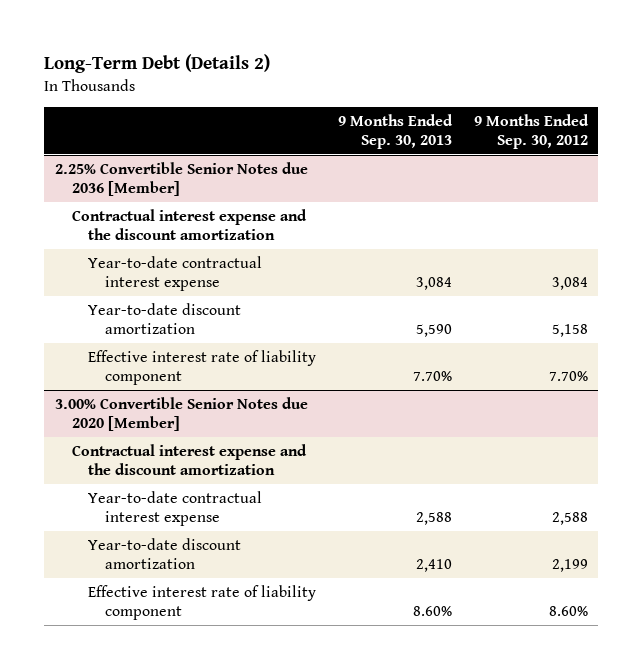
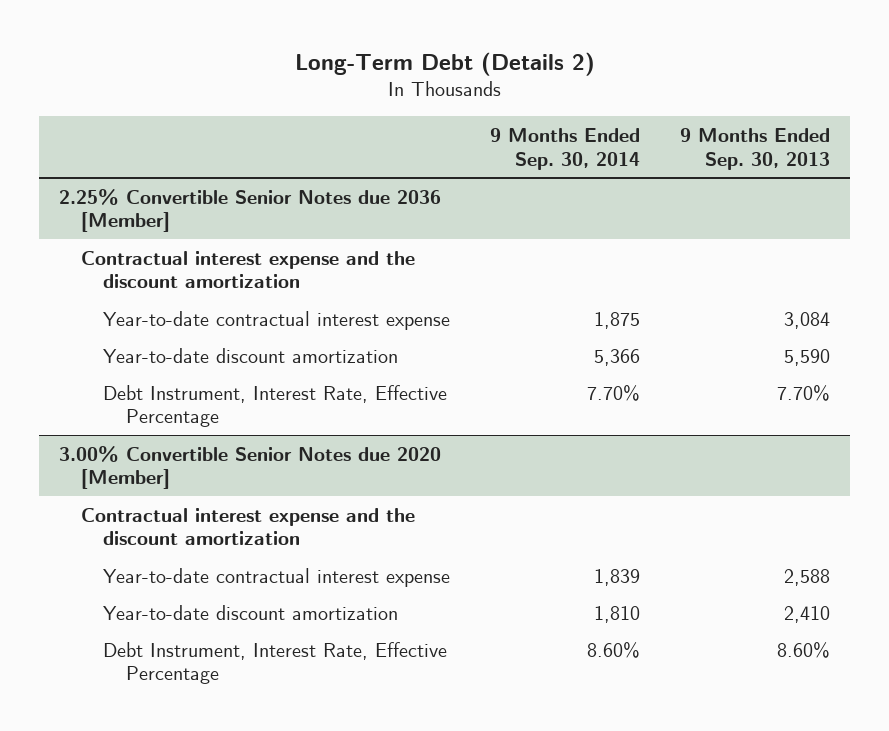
- | 9 Months Ended Sep. 30, 2013 | 9 Months Ended Sep. 30, 2012
+ | 9 Months Ended Sep. 30, 2014 | 9 Months Ended Sep. 30, 2013
@ 2.25% Convertible Senior Notes due 2036 [Member]
- Effective interest rate of liability component | 7.70% | 7.70%
+ Debt Instrument, Interest Rate, Effective Percentage | 7.70% | 7.70%
@ 3.00% Convertible Senior Notes due 2020 [Member]
- Effective interest rate of liability component | 8.60% | 8.60%
+ Debt Instrument, Interest Rate, Effective Percentage | 8.60% | 8.60%

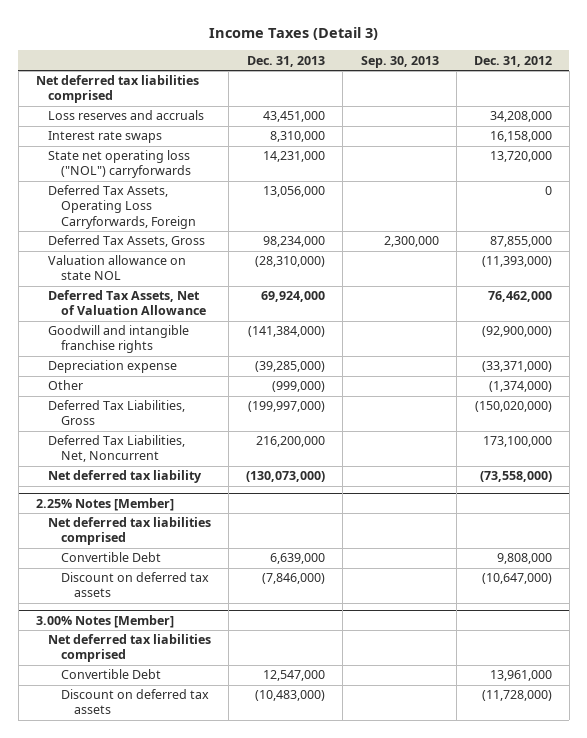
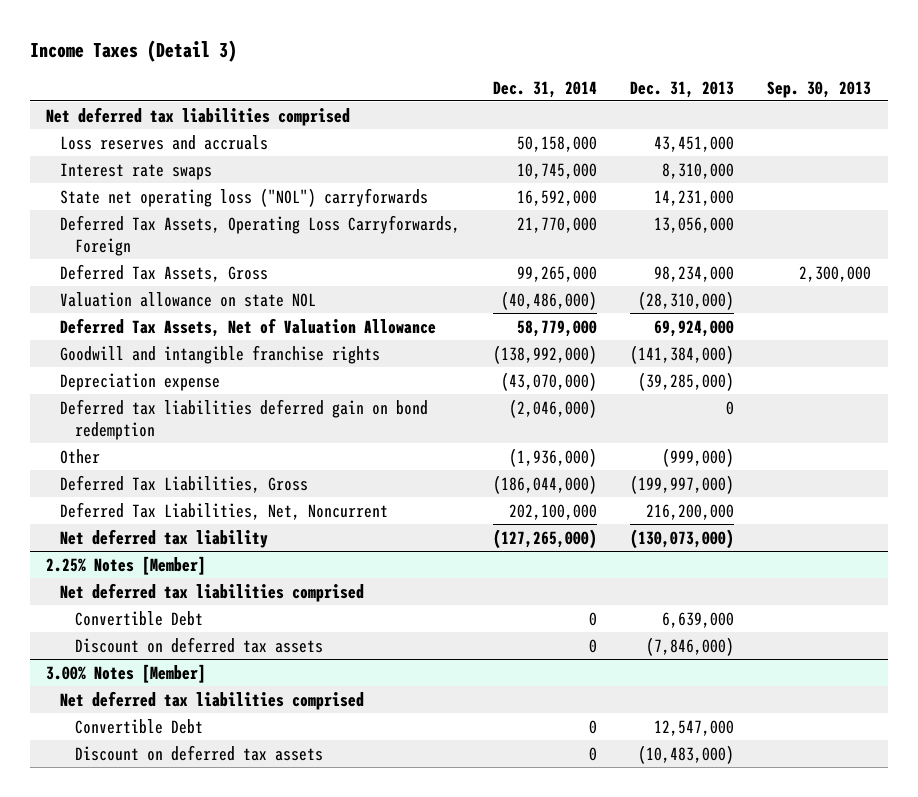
- | Dec. 31, 2013 | Sep. 30, 2013 | Dec. 31, 2012
+ | Dec. 31, 2014 | Dec. 31, 2013 | Sep. 30, 2013
+ Deferred tax liabilities deferred gain on bond redemption | (2,046,000) | 0 |

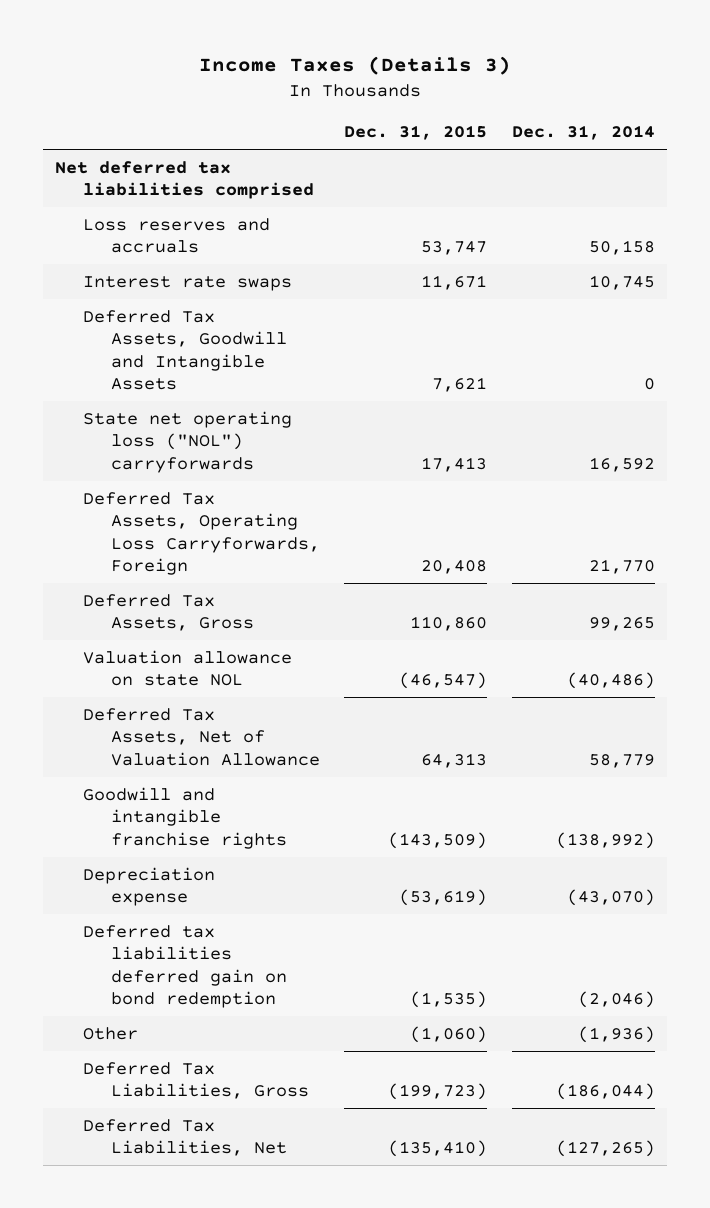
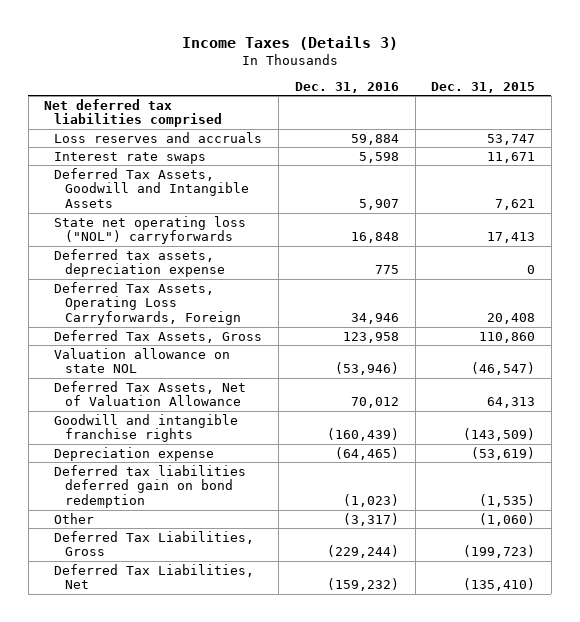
- | Dec. 31, 2015 | Dec. 31, 2014
+ | Dec. 31, 2016 | Dec. 31, 2015
+ Deferred tax assets, depreciation expense | 775 | 0

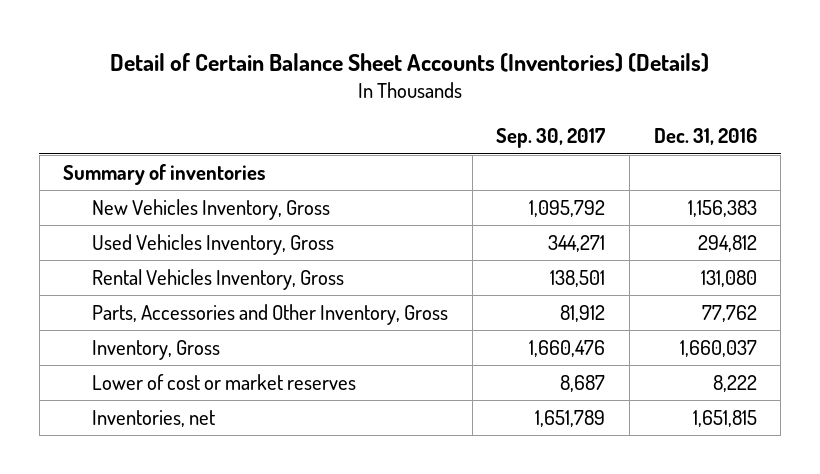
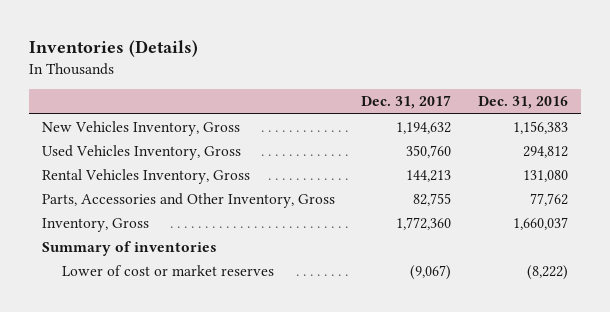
- Detail of Certain Balance Sheet Accounts (Inventories) (Details)
+ Inventories (Details)
- | Sep. 30, 2017 | Dec. 31, 2016
+ | Dec. 31, 2017 | Dec. 31, 2016
- Lower of cost or market reserves | 8,687 | 8,222
- Inventories, net | 1,651,789 | 1,651,815
moved down: Summary of inventories
+ Lower of cost or market reserves | (9,067) | (8,222)

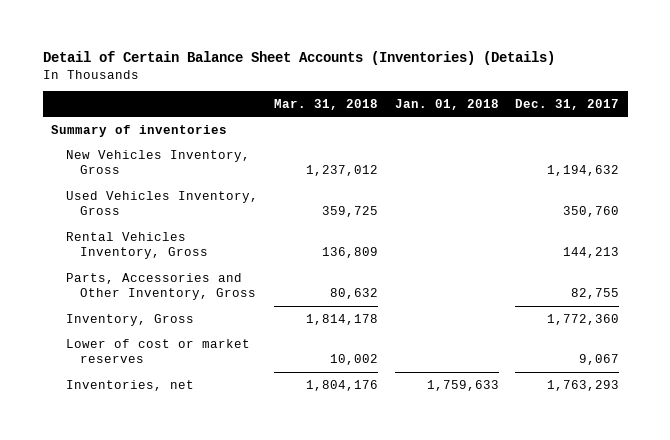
- Inventories (Details)
+ Detail of Certain Balance Sheet Accounts (Inventories) (Details)
- | Dec. 31, 2017 | Dec. 31, 2016
+ | Mar. 31, 2018 | Jan. 01, 2018 | Dec. 31, 2017
moved up: Summary of inventories
- Lower of cost or market reserves | (9,067) | (8,222)
+ Lower of cost or market reserves | 10,002 | | 9,067
+ Inventories, net | 1,804,176 | 1,759,633 | 1,763,293

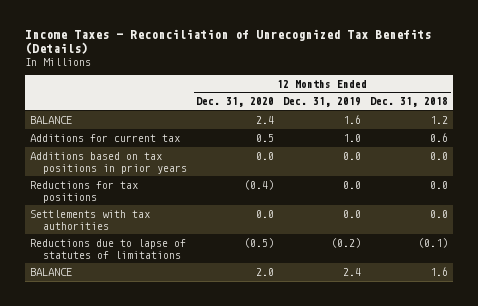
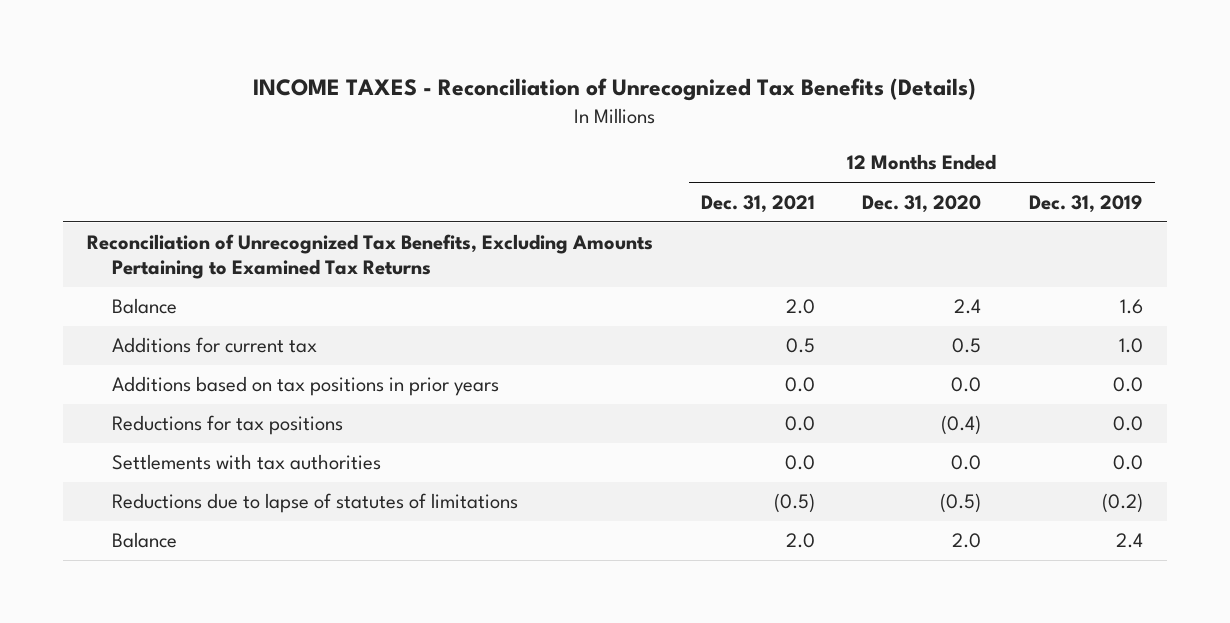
- Income Taxes - Reconciliation of Unrecognized Tax Benefits (Details)
+ INCOME TAXES - Reconciliation of Unrecognized Tax Benefits (Details)
- | 12 Months Ended Dec. 31, 2020 | 12 Months Ended Dec. 31, 2019 | 12 Months Ended Dec. 31, 2018
+ | 12 Months Ended Dec. 31, 2021 | 12 Months Ended Dec. 31, 2020 | 12 Months Ended Dec. 31, 2019
- BALANCE | 2.4 | 1.6 | 1.2
+ Reconciliation of Unrecognized Tax Benefits, Excluding Amounts Pertaining to Examined Tax Returns
+ Balance | 2.0 | 2.4 | 1.6
- BALANCE | 2.0 | 2.4 | 1.6
+ Balance | 2.0 | 2.0 | 2.4

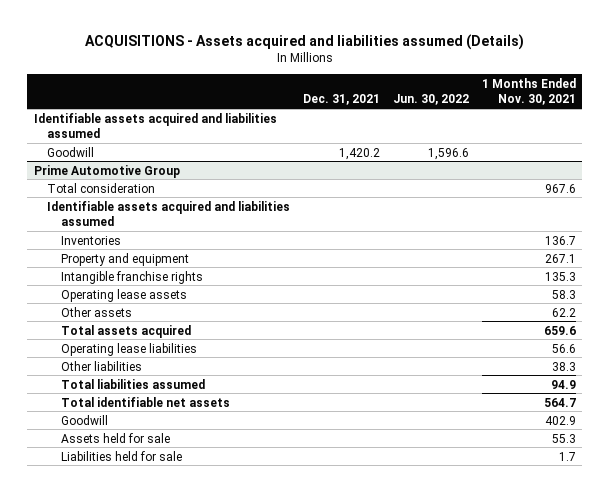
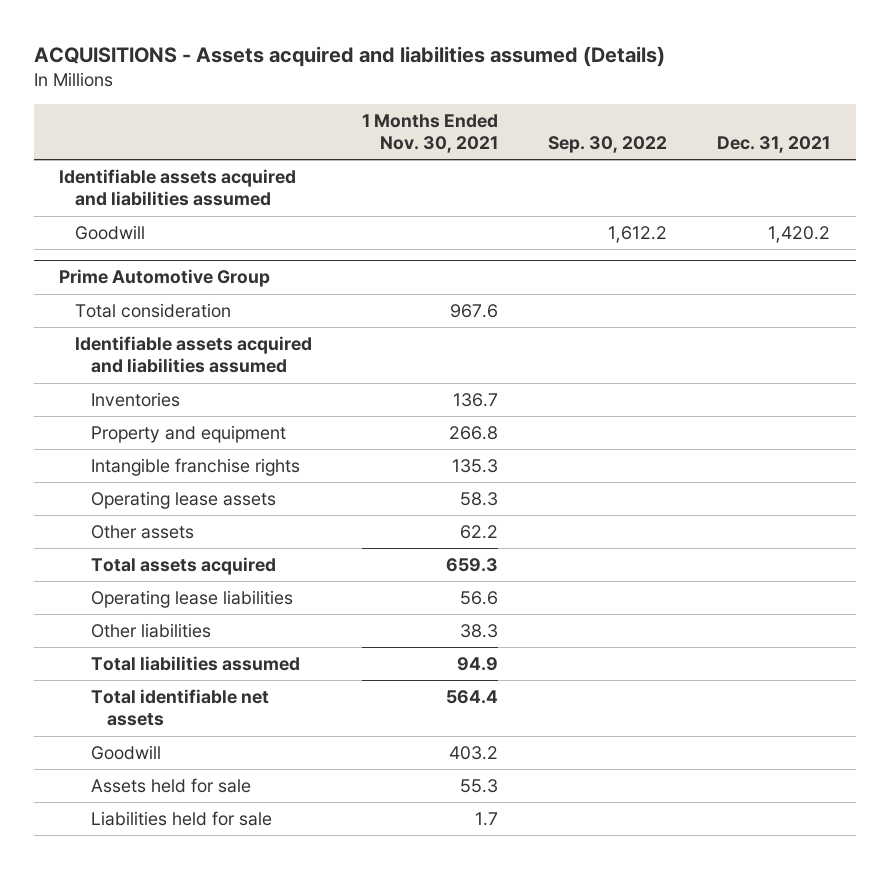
- | Dec. 31, 2021 | Jun. 30, 2022 | 1 Months Ended Nov. 30, 2021
+ | 1 Months Ended Nov. 30, 2021 | Sep. 30, 2022 | Dec. 31, 2021
@ Prime Automotive Group
- Property and equipment | | | 267.1
+ Property and equipment | 266.8 | |
- Total assets acquired | | | 659.6
+ Total assets acquired | 659.3 | |
- Total identifiable net assets | | | 564.7
- Goodwill | | | 402.9
+ Total identifiable net assets | 564.4 | |
+ Goodwill | 403.2 | |

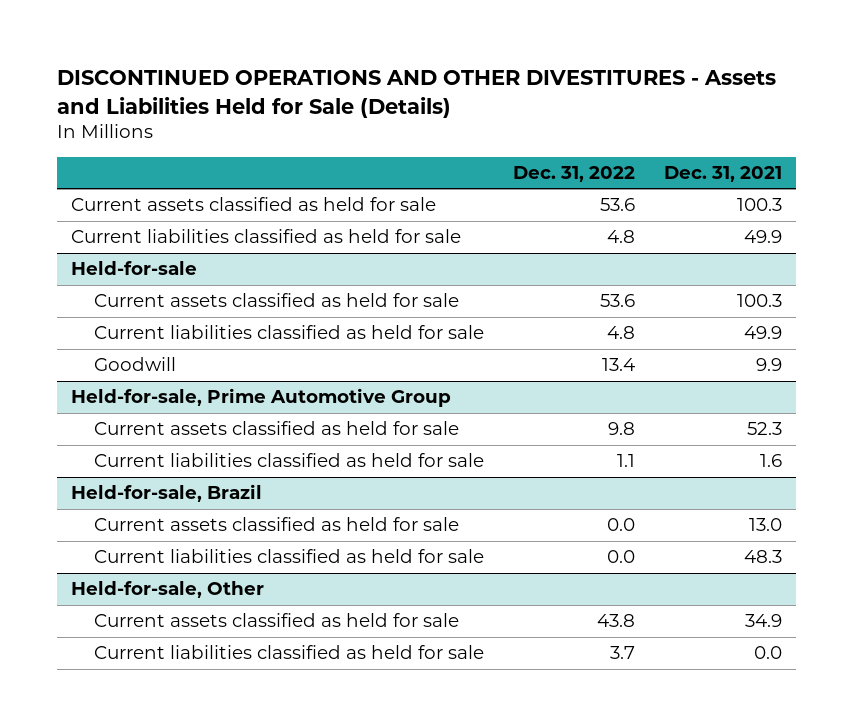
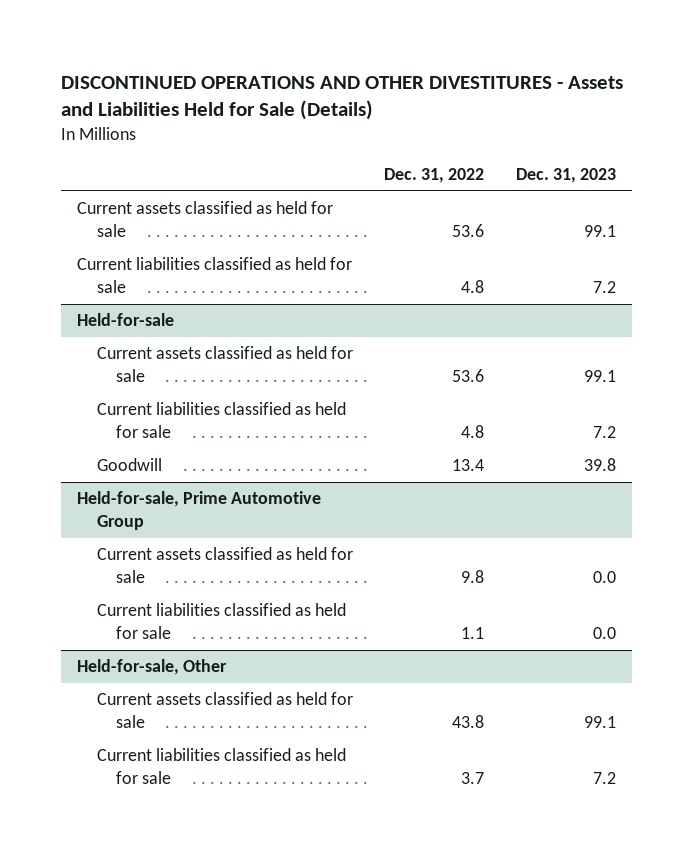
- | Dec. 31, 2022 | Dec. 31, 2021
+ | Dec. 31, 2022 | Dec. 31, 2023
- Held-for-sale, Brazil
- Current assets classified as held for sale | 0.0 | 13.0
- Current liabilities classified as held for sale | 0.0 | 48.3

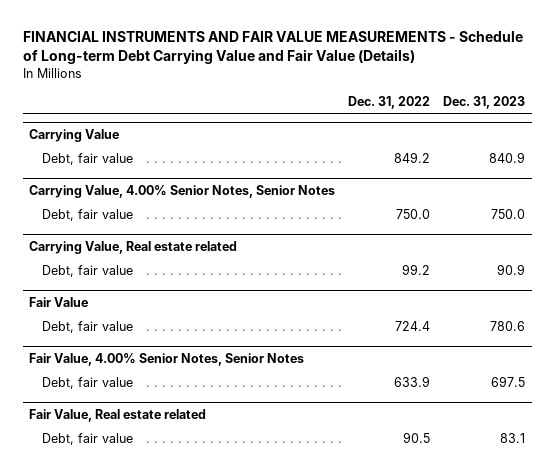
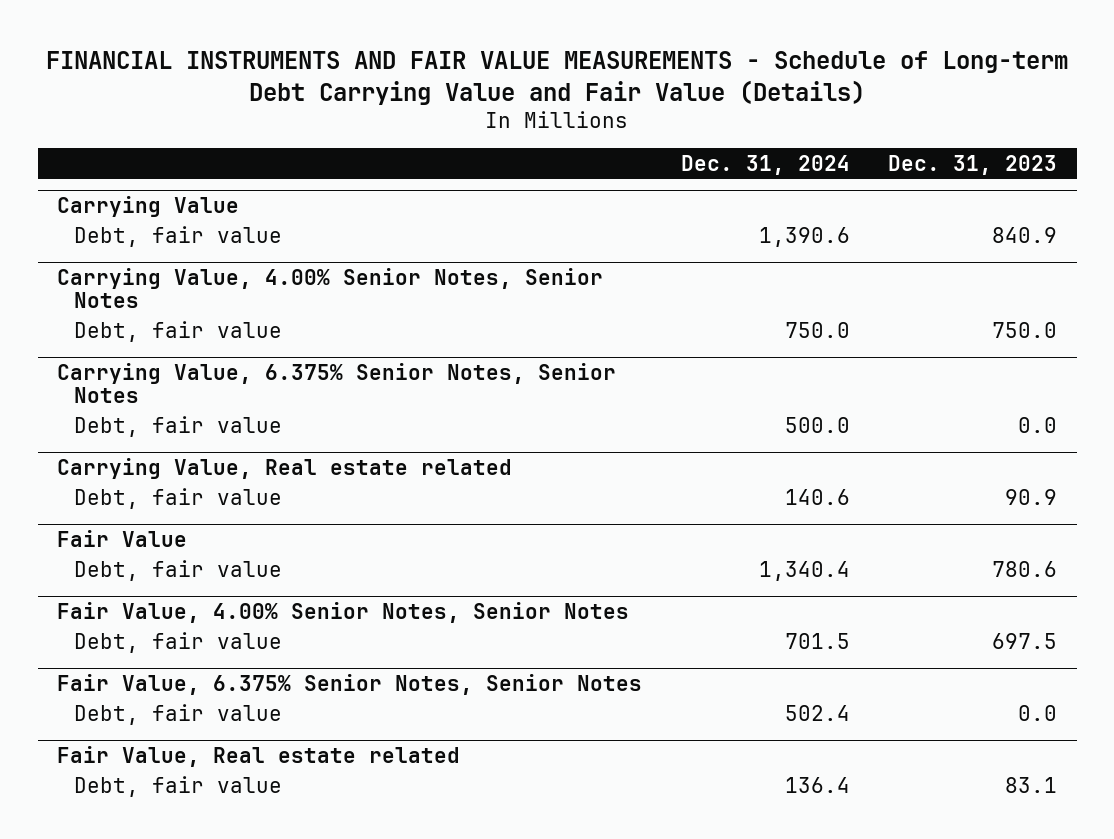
- | Dec. 31, 2022 | Dec. 31, 2023
+ | Dec. 31, 2024 | Dec. 31, 2023
+ Carrying Value, 6.375% Senior Notes, Senior Notes
+ Debt, fair value | 500.0 | 0.0
+ Fair Value, 6.375% Senior Notes, Senior Notes
+ Debt, fair value | 502.4 | 0.0

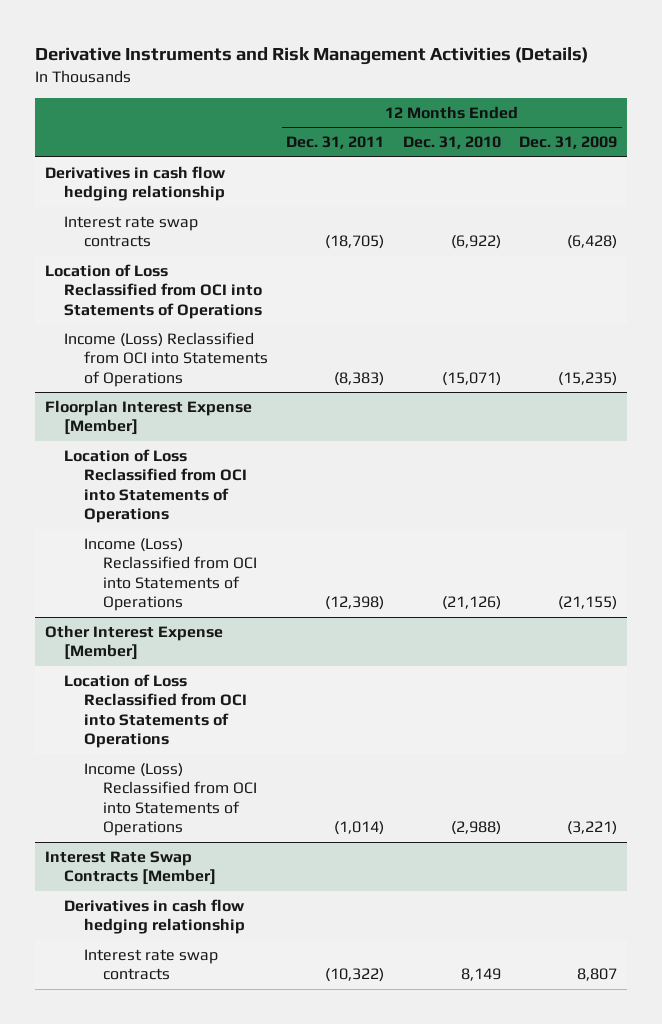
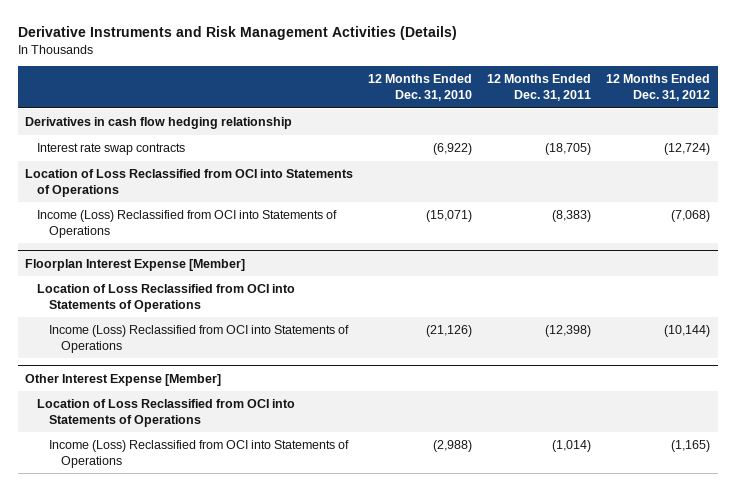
- | 12 Months Ended Dec. 31, 2011 | 12 Months Ended Dec. 31, 2010 | 12 Months Ended Dec. 31, 2009
+ | 12 Months Ended Dec. 31, 2010 | 12 Months Ended Dec. 31, 2011 | 12 Months Ended Dec. 31, 2012
- Interest Rate Swap Contracts [Member]
- Derivatives in cash flow hedging relationship
- Interest rate swap contracts | (10,322) | 8,149 | 8,807

